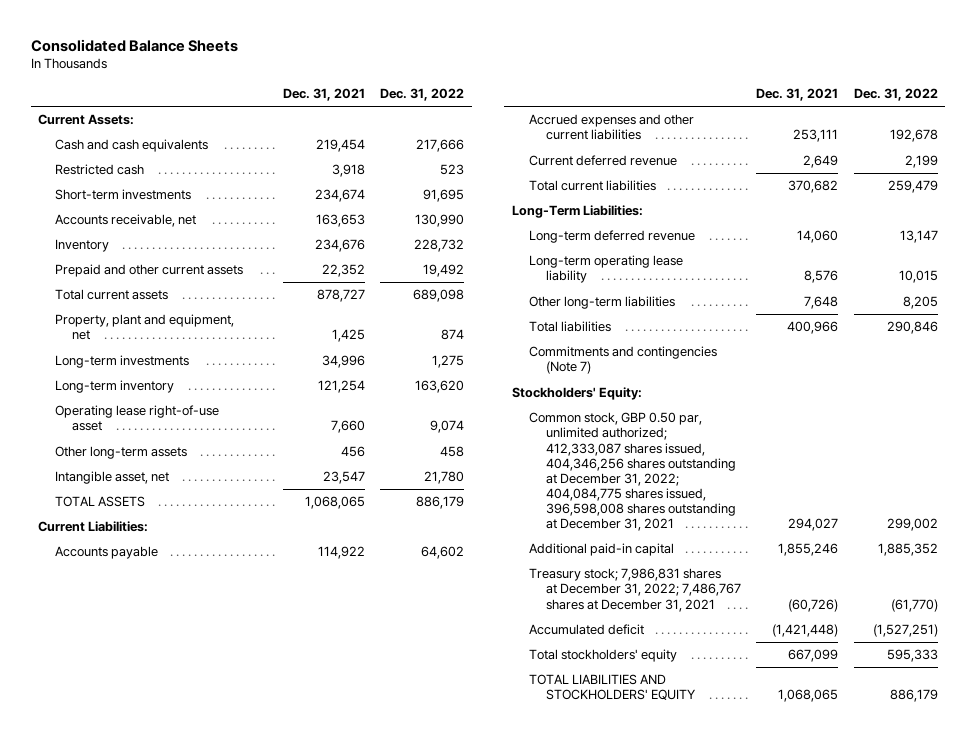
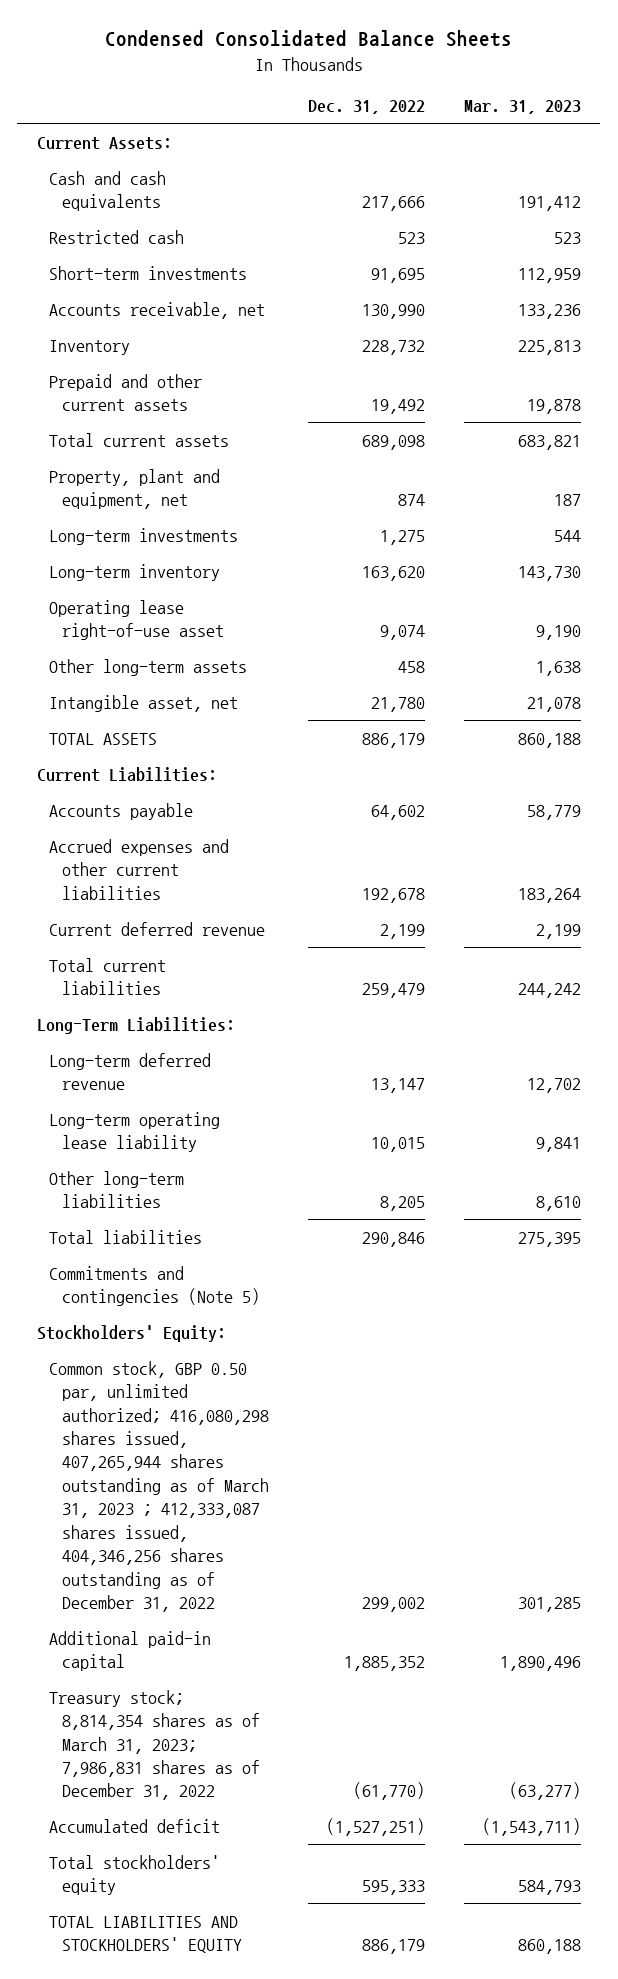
- Consolidated Balance Sheets
+ Condensed Consolidated Balance Sheets
- | Dec. 31, 2021 | Dec. 31, 2022
+ | Dec. 31, 2022 | Mar. 31, 2023
- Commitments and contingencies (Note 7)
+ Commitments and contingencies (Note 5)
- Common stock, GBP 0.50 par, unlimited authorized; 412,333,087 shares issued, 404,346,256 shares outstanding at December 31, 2022; 404,084,775 shares issued, 396,598,008 shares outstanding at December 31, 2021 | 294,027 | 299,002
+ Common stock, GBP 0.50 par, unlimited authorized; 416,080,298 shares issued, 407,265,944 shares outstanding as of March 31, 2023 ; 412,333,087 shares issued, 404,346,256 shares outstanding as of December 31, 2022 | 299,002 | 301,285
- Treasury stock; 7,986,831 shares at December 31, 2022; 7,486,767 shares at December 31, 2021 | (60,726) | (61,770)
+ Treasury stock; 8,814,354 shares as of March 31, 2023; 7,986,831 shares as of December 31, 2022 | (61,770) | (63,277)

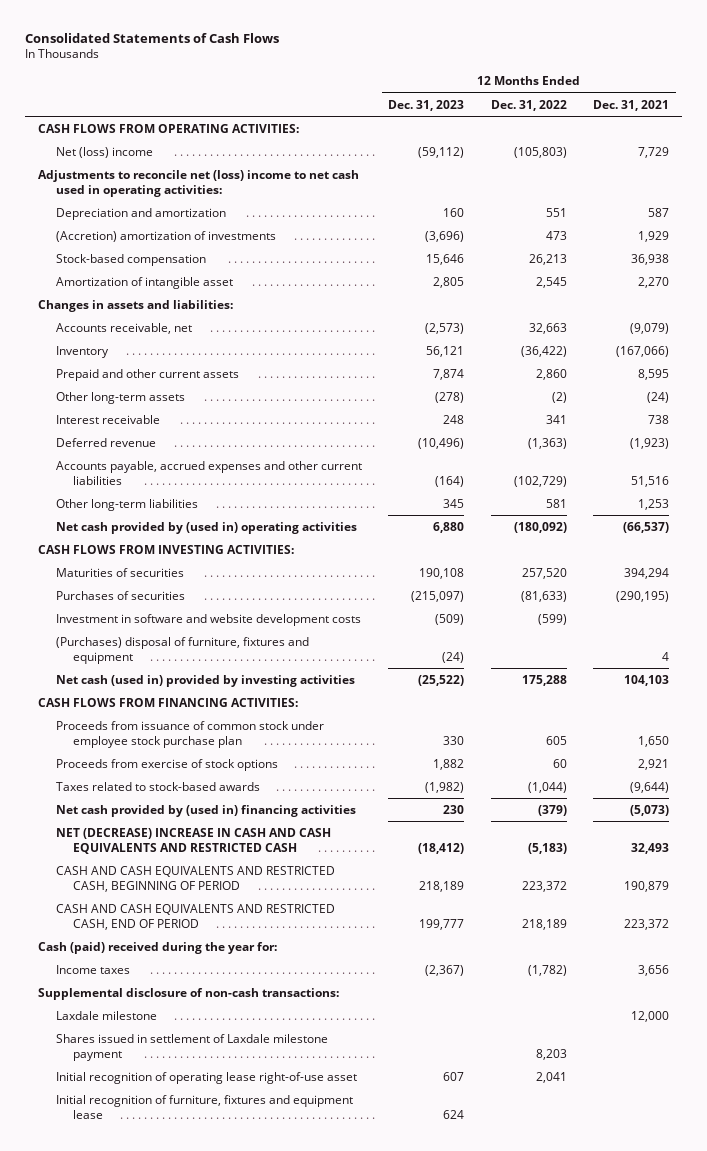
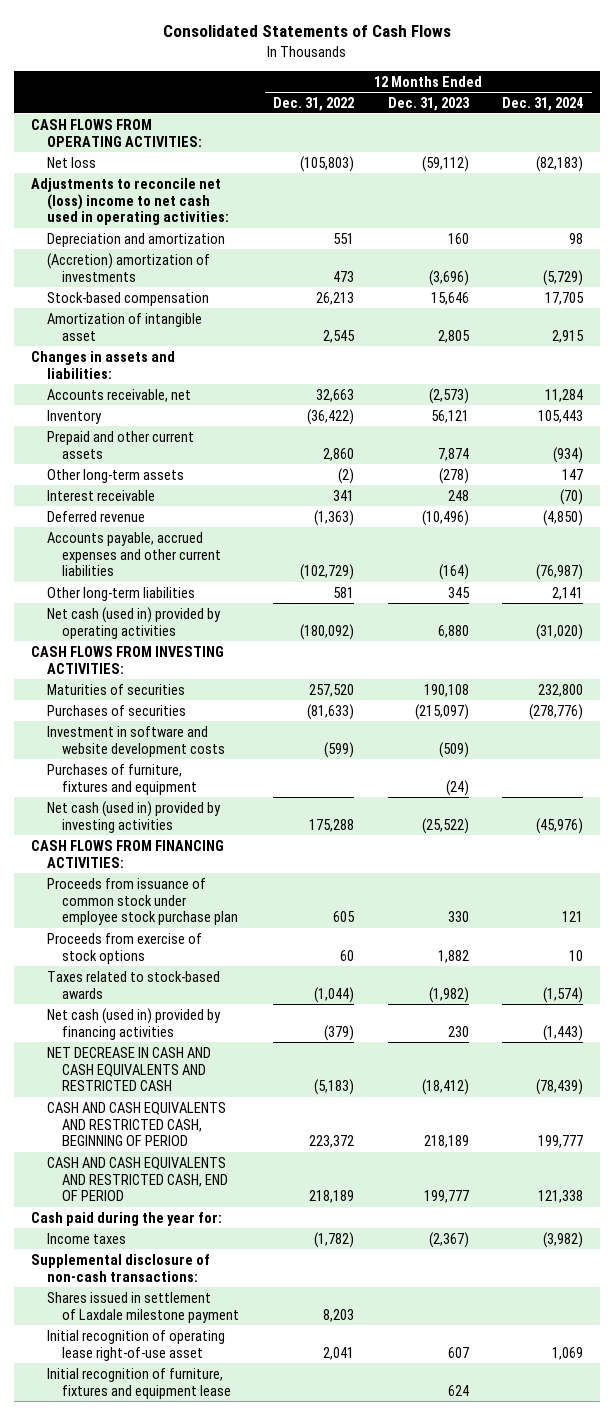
- | 12 Months Ended Dec. 31, 2023 | 12 Months Ended Dec. 31, 2022 | 12 Months Ended Dec. 31, 2021
+ | 12 Months Ended Dec. 31, 2022 | 12 Months Ended Dec. 31, 2023 | 12 Months Ended Dec. 31, 2024
- Net (loss) income | (59,112) | (105,803) | 7,729
+ Net loss | (105,803) | (59,112) | (82,183)
- Net cash provided by (used in) operating activities | 6,880 | (180,092) | (66,537)
+ Net cash (used in) provided by operating activities | (180,092) | 6,880 | (31,020)
- (Purchases) disposal of furniture, fixtures and equipment | (24) | | 4
+ Purchases of furniture, fixtures and equipment | | (24) |
- Net cash provided by (used in) financing activities | 230 | (379) | (5,073)
- NET (DECREASE) INCREASE IN CASH AND CASH EQUIVALENTS AND RESTRICTED CASH | (18,412) | (5,183) | 32,493
+ Net cash (used in) provided by financing activities | (379) | 230 | (1,443)
+ NET DECREASE IN CASH AND CASH EQUIVALENTS AND RESTRICTED CASH | (5,183) | (18,412) | (78,439)
- Cash (paid) received during the year for:
+ Cash paid during the year for:
- Laxdale milestone | | | 12,000

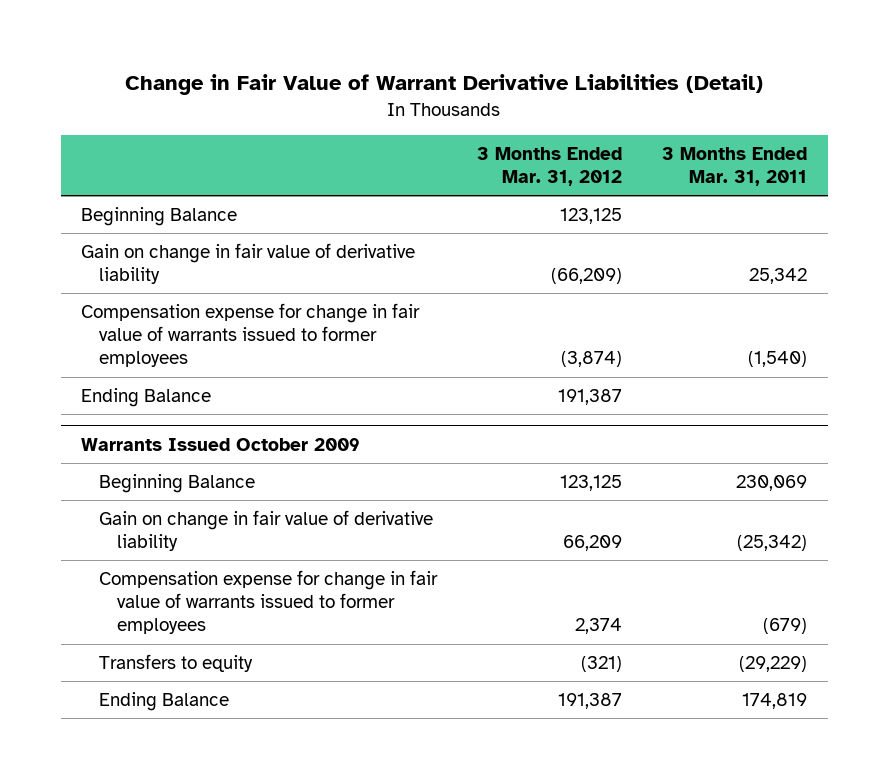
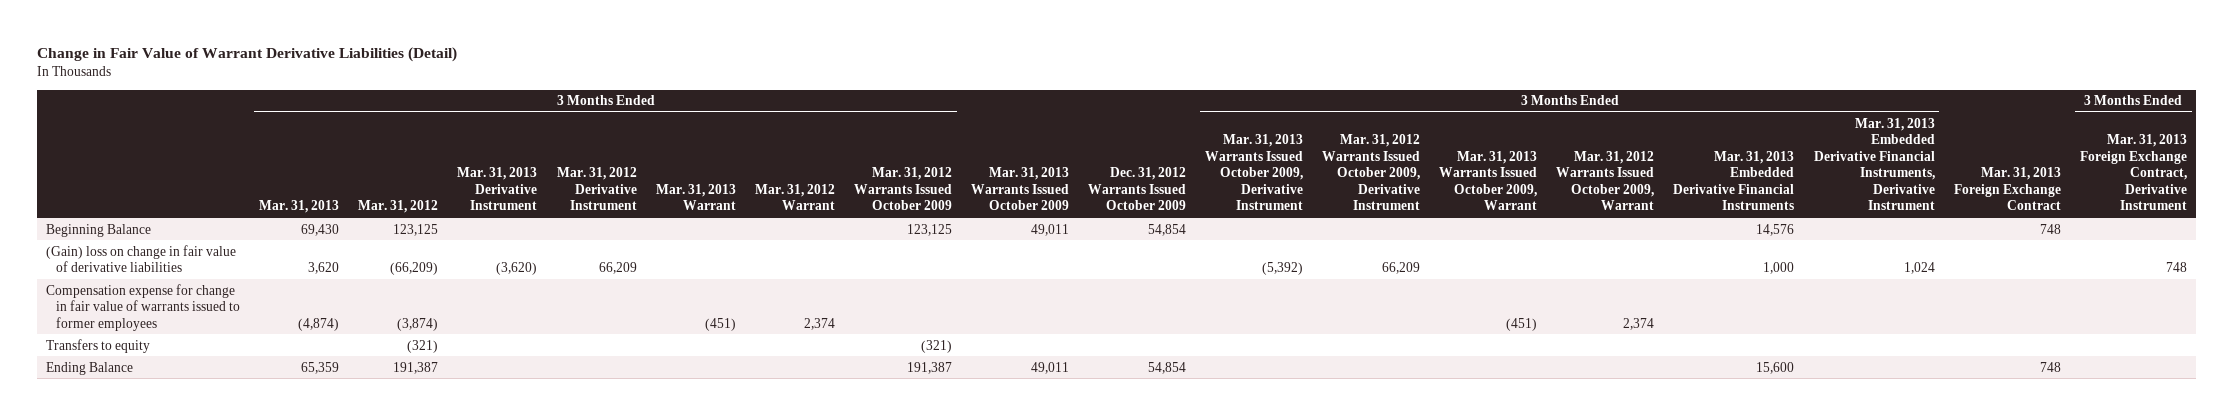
- | 3 Months Ended Mar. 31, 2012 | 3 Months Ended Mar. 31, 2011
+ | 3 Months Ended Mar. 31, 2013 | 3 Months Ended Mar. 31, 2012 | 3 Months Ended Mar. 31, 2013 Derivative Instrument | 3 Months Ended Mar. 31, 2012 Derivative Instrument | 3 Months Ended Mar. 31, 2013 Warrant | 3 Months Ended Mar. 31, 2012 Warrant | 3 Months Ended Mar. 31, 2012 Warrants Issued October 2009 | Mar. 31, 2013 Warrants Issued October 2009 | Dec. 31, 2012 Warrants Issued October 2009 | 3 Months Ended Mar. 31, 2013 Warrants Issued October 2009, Derivative Instrument | 3 Months Ended Mar. 31, 2012 Warrants Issued October 2009, Derivative Instrument | 3 Months Ended Mar. 31, 2013 Warrants Issued October 2009, Warrant | 3 Months Ended Mar. 31, 2012 Warrants Issued October 2009, Warrant | 3 Months Ended Mar. 31, 2013 Embedded Derivative Financial Instruments | 3 Months Ended Mar. 31, 2013 Embedded Derivative Financial Instruments, Derivative Instrument | Mar. 31, 2013 Foreign Exchange Contract | 3 Months Ended Mar. 31, 2013 Foreign Exchange Contract, Derivative Instrument
- Gain on change in fair value of derivative liability | (66,209) | 25,342
+ (Gain) loss on change in fair value of derivative liabilities | 3,620 | (66,209) | (3,620) | 66,209 | | | | | | (5,392) | 66,209 | | | 1,000 | 1,024 | | 748
- Ending Balance | 191,387 |
- Warrants Issued October 2009
- Beginning Balance | 123,125 | 230,069
- Gain on change in fair value of derivative liability | 66,209 | (25,342)
- Compensation expense for change in fair value of warrants issued to former employees | 2,374 | (679)

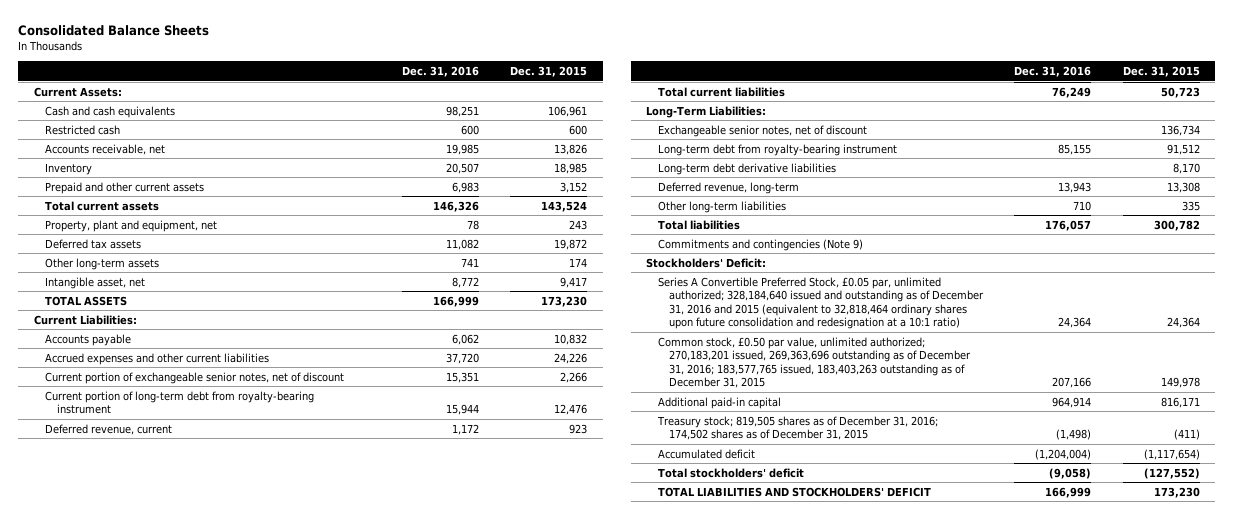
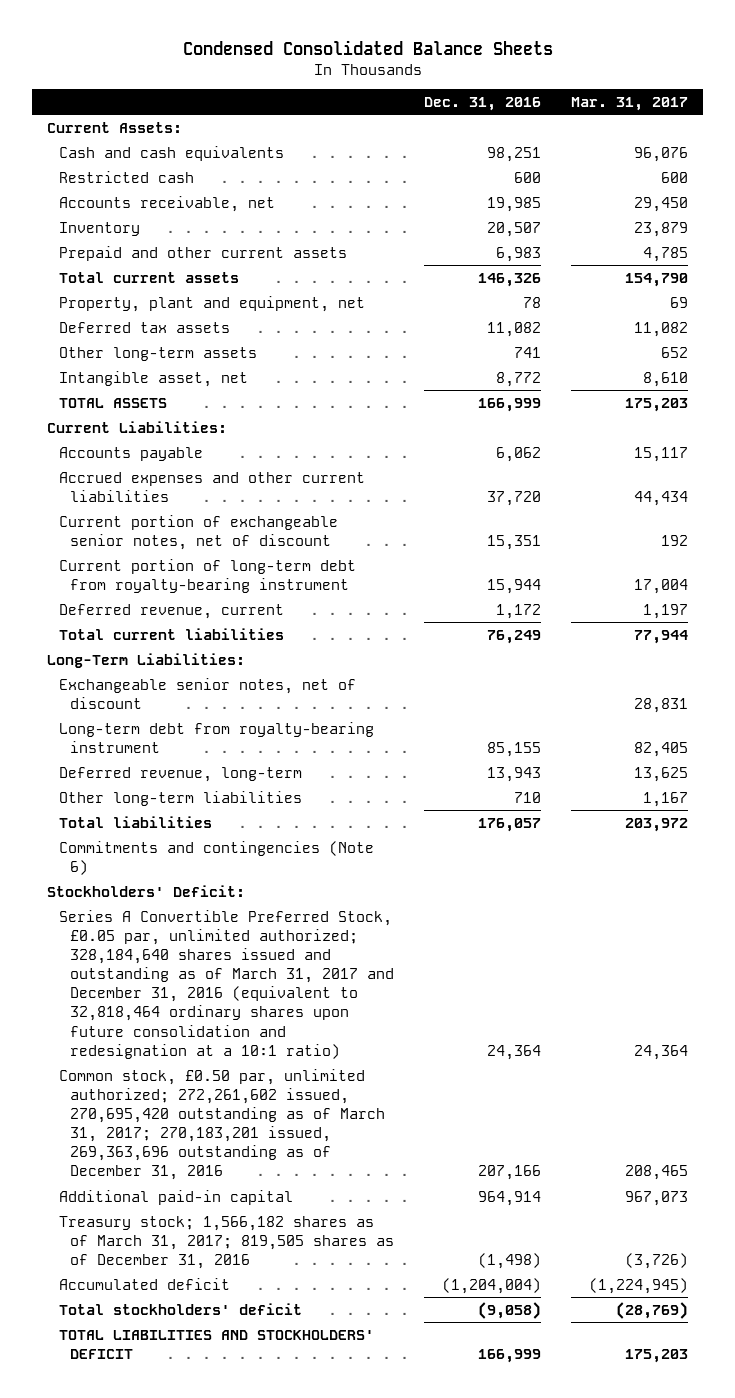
- Consolidated Balance Sheets
+ Condensed Consolidated Balance Sheets
- | Dec. 31, 2016 | Dec. 31, 2015
+ | Dec. 31, 2016 | Mar. 31, 2017
- Long-term debt derivative liabilities | | 8,170
- Commitments and contingencies (Note 9)
+ Commitments and contingencies (Note 6)
- Series A Convertible Preferred Stock, £0.05 par, unlimited authorized; 328,184,640 issued and outstanding as of December 31, 2016 and 2015 (equivalent to 32,818,464 ordinary shares upon future consolidation and redesignation at a 10:1 ratio) | 24,364 | 24,364
- Common stock, £0.50 par value, unlimited authorized; 270,183,201 issued, 269,363,696 outstanding as of December 31, 2016; 183,577,765 issued, 183,403,263 outstanding as of December 31, 2015 | 207,166 | 149,978
+ Series A Convertible Preferred Stock, £0.05 par, unlimited authorized; 328,184,640 shares issued and outstanding as of March 31, 2017 and December 31, 2016 (equivalent to 32,818,464 ordinary shares upon future consolidation and redesignation at a 10:1 ratio) | 24,364 | 24,364
+ Common stock, £0.50 par, unlimited authorized; 272,261,602 issued, 270,695,420 outstanding as of March 31, 2017; 270,183,201 issued, 269,363,696 outstanding as of December 31, 2016 | 207,166 | 208,465
- Treasury stock; 819,505 shares as of December 31, 2016; 174,502 shares as of December 31, 2015 | (1,498) | (411)
+ Treasury stock; 1,566,182 shares as of March 31, 2017; 819,505 shares as of December 31, 2016 | (1,498) | (3,726)

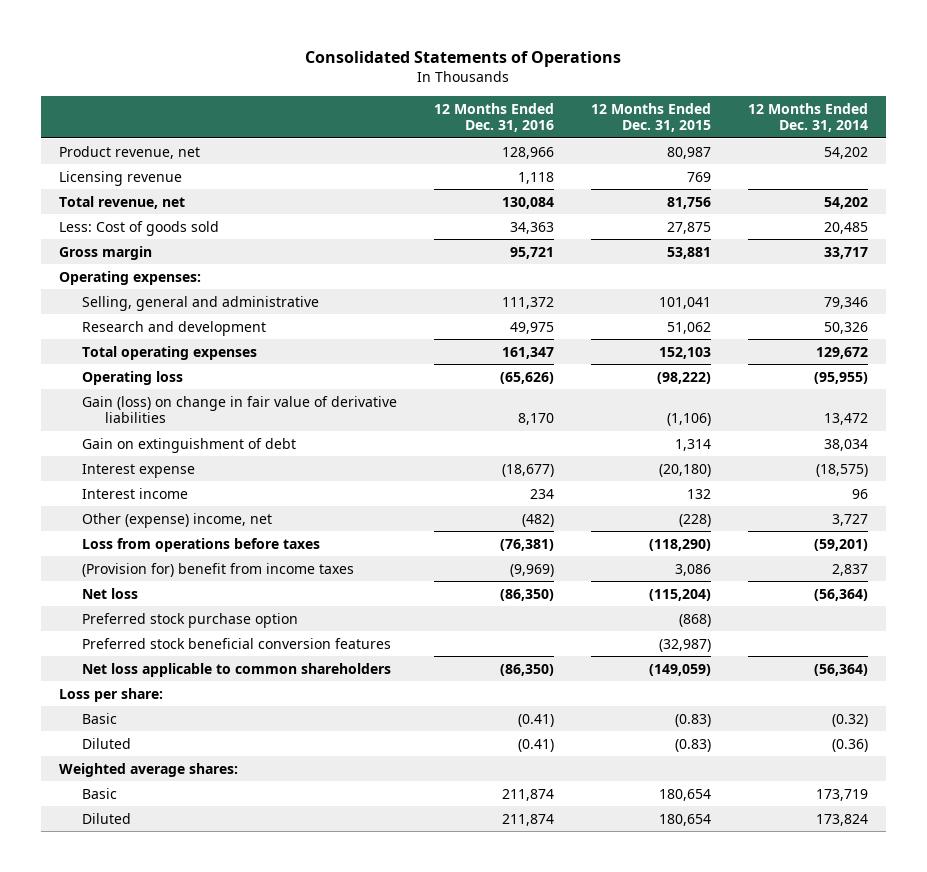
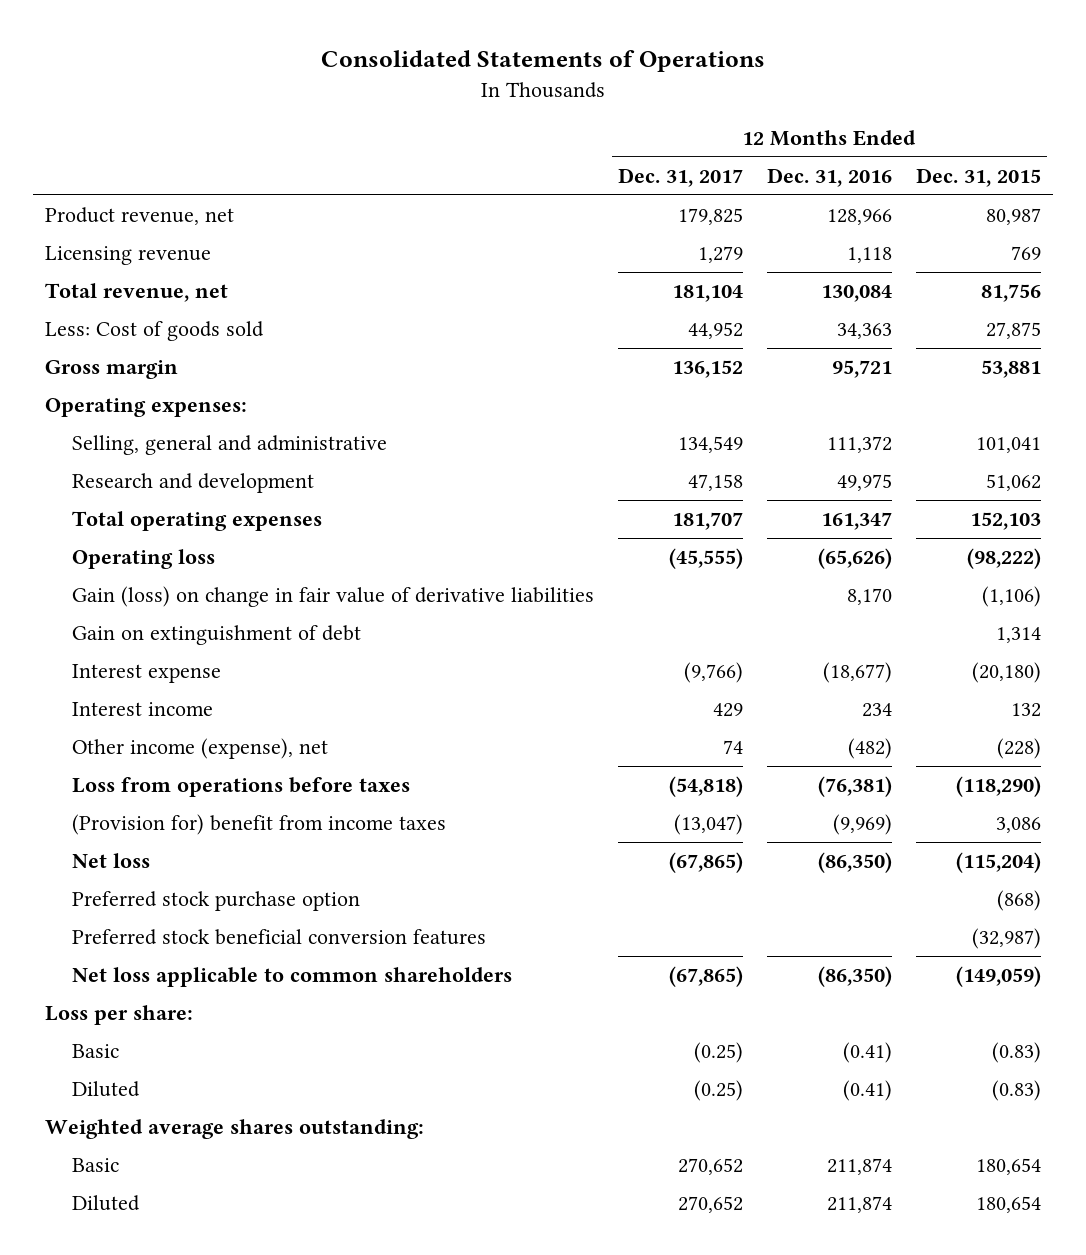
- | 12 Months Ended Dec. 31, 2016 | 12 Months Ended Dec. 31, 2015 | 12 Months Ended Dec. 31, 2014
+ | 12 Months Ended Dec. 31, 2017 | 12 Months Ended Dec. 31, 2016 | 12 Months Ended Dec. 31, 2015
- Other (expense) income, net | (482) | (228) | 3,727
+ Other income (expense), net | 74 | (482) | (228)
- Weighted average shares:
+ Weighted average shares outstanding:

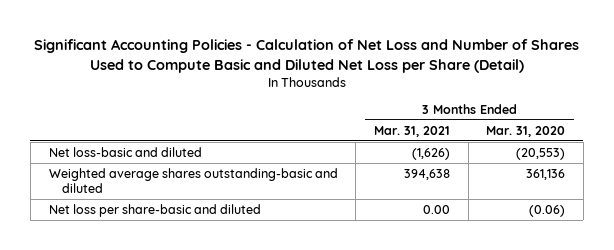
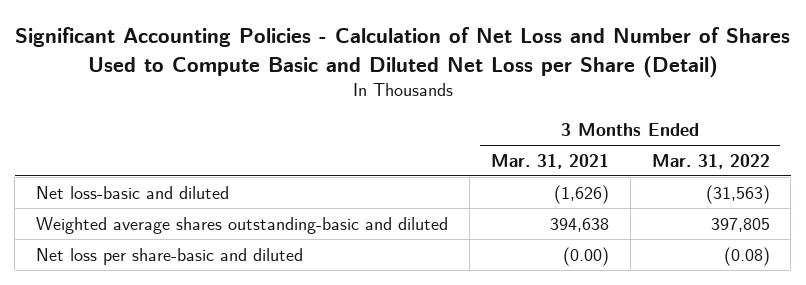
- | 3 Months Ended Mar. 31, 2021 | 3 Months Ended Mar. 31, 2020
+ | 3 Months Ended Mar. 31, 2021 | 3 Months Ended Mar. 31, 2022
- Net loss per share-basic and diluted | 0.00 | (0.06)
+ Net loss per share-basic and diluted | (0.00) | (0.08)

